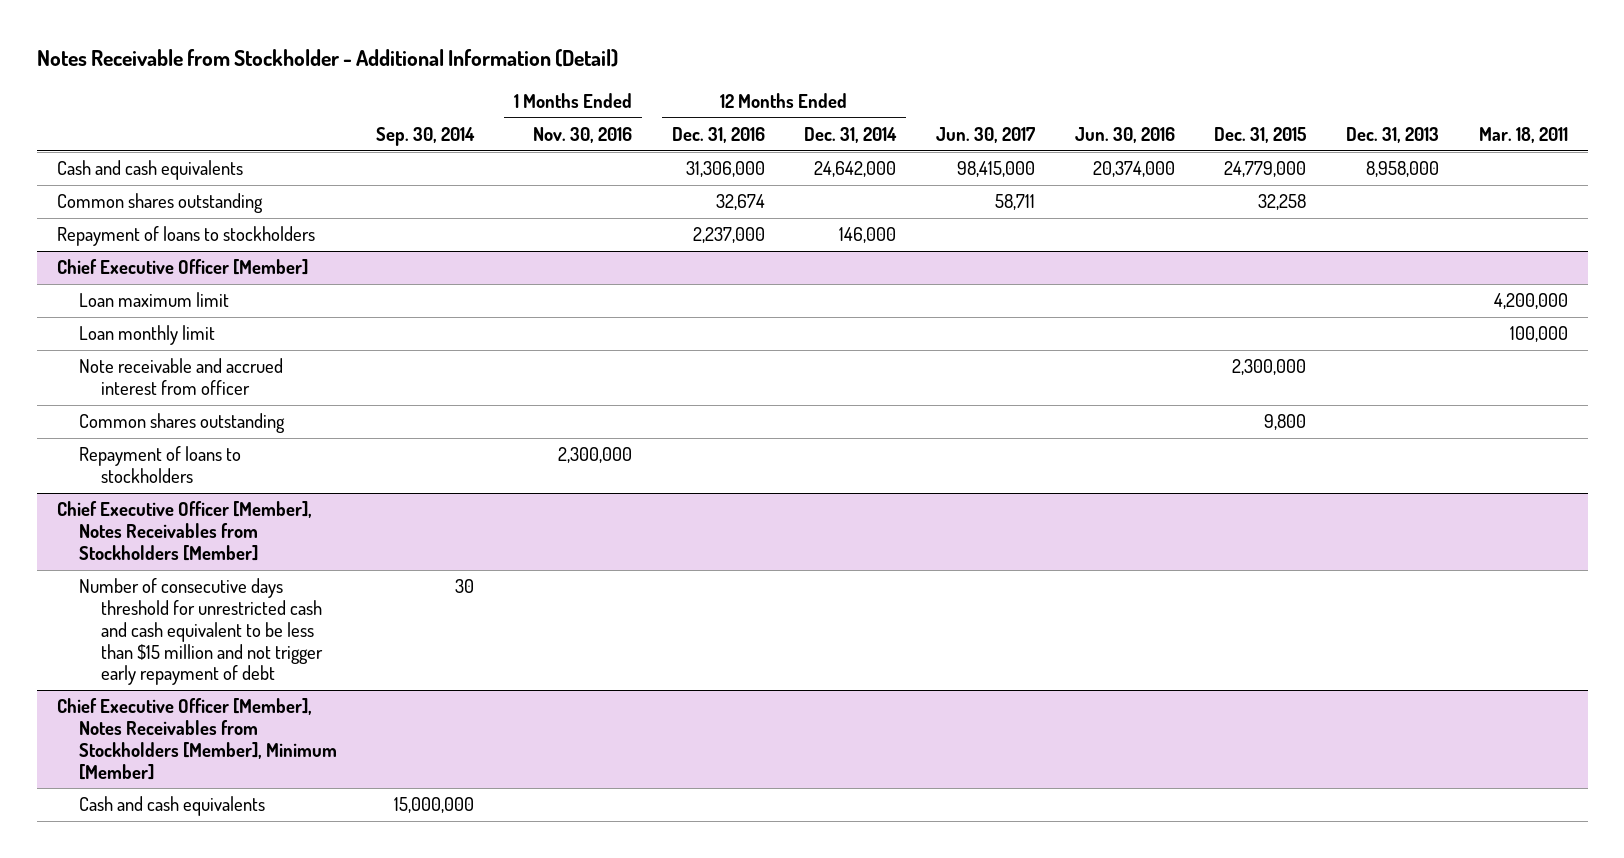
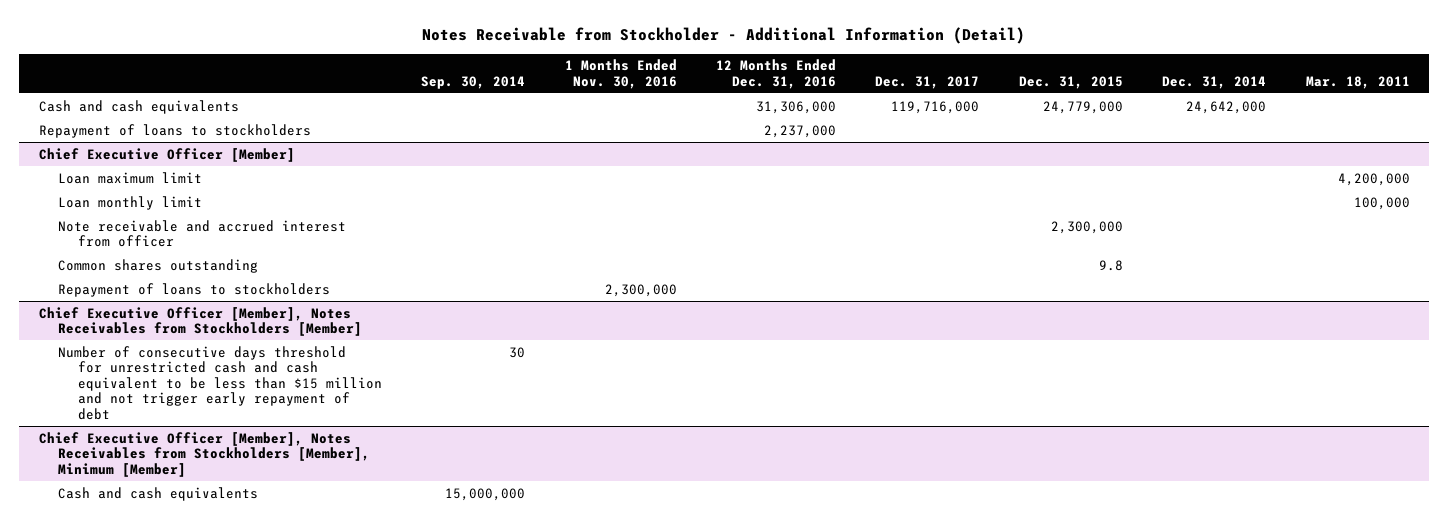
- | Sep. 30, 2014 | 1 Months Ended Nov. 30, 2016 | 12 Months Ended Dec. 31, 2016 | 12 Months Ended Dec. 31, 2014 | Jun. 30, 2017 | Jun. 30, 2016 | Dec. 31, 2015 | Dec. 31, 2013 | Mar. 18, 2011
+ | Sep. 30, 2014 | 1 Months Ended Nov. 30, 2016 | 12 Months Ended Dec. 31, 2016 | Dec. 31, 2017 | Dec. 31, 2015 | Dec. 31, 2014 | Mar. 18, 2011
- Common shares outstanding | | | 32,674 | | 58,711 | | 32,258 | |
@ Chief Executive Officer [Member]
- Common shares outstanding | | | | | | | 9,800 | |
+ Common shares outstanding | | | | | 9.8 | |

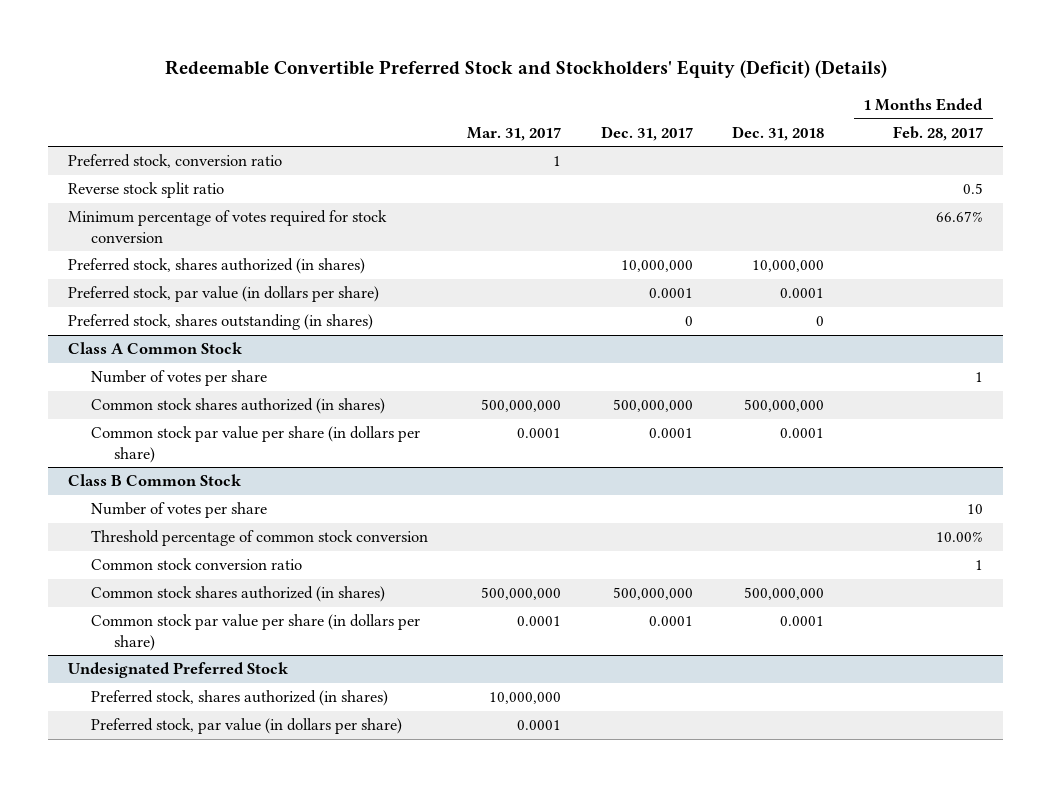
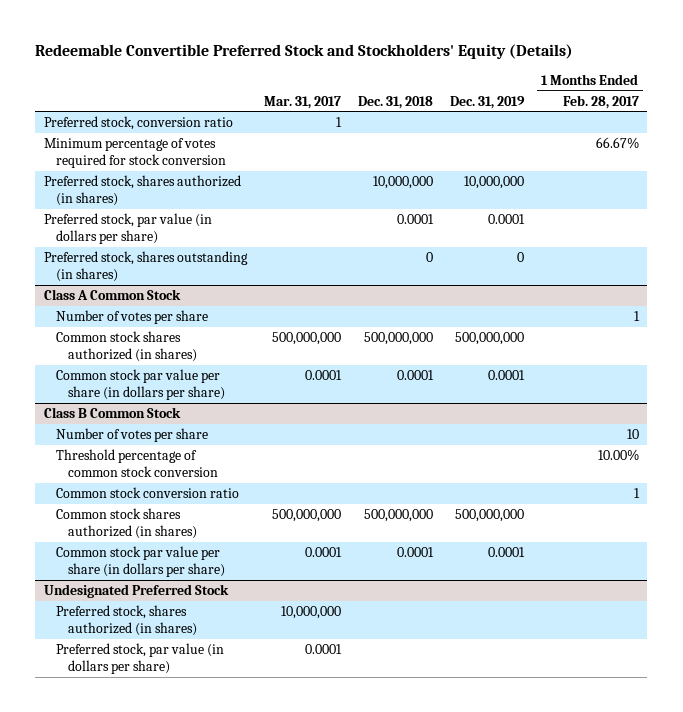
- Redeemable Convertible Preferred Stock and Stockholders' Equity (Deficit) (Details)
+ Redeemable Convertible Preferred Stock and Stockholders' Equity (Details)
- | Mar. 31, 2017 | Dec. 31, 2017 | Dec. 31, 2018 | 1 Months Ended Feb. 28, 2017
+ | Mar. 31, 2017 | Dec. 31, 2018 | Dec. 31, 2019 | 1 Months Ended Feb. 28, 2017
- Reverse stock split ratio | | | | 0.5

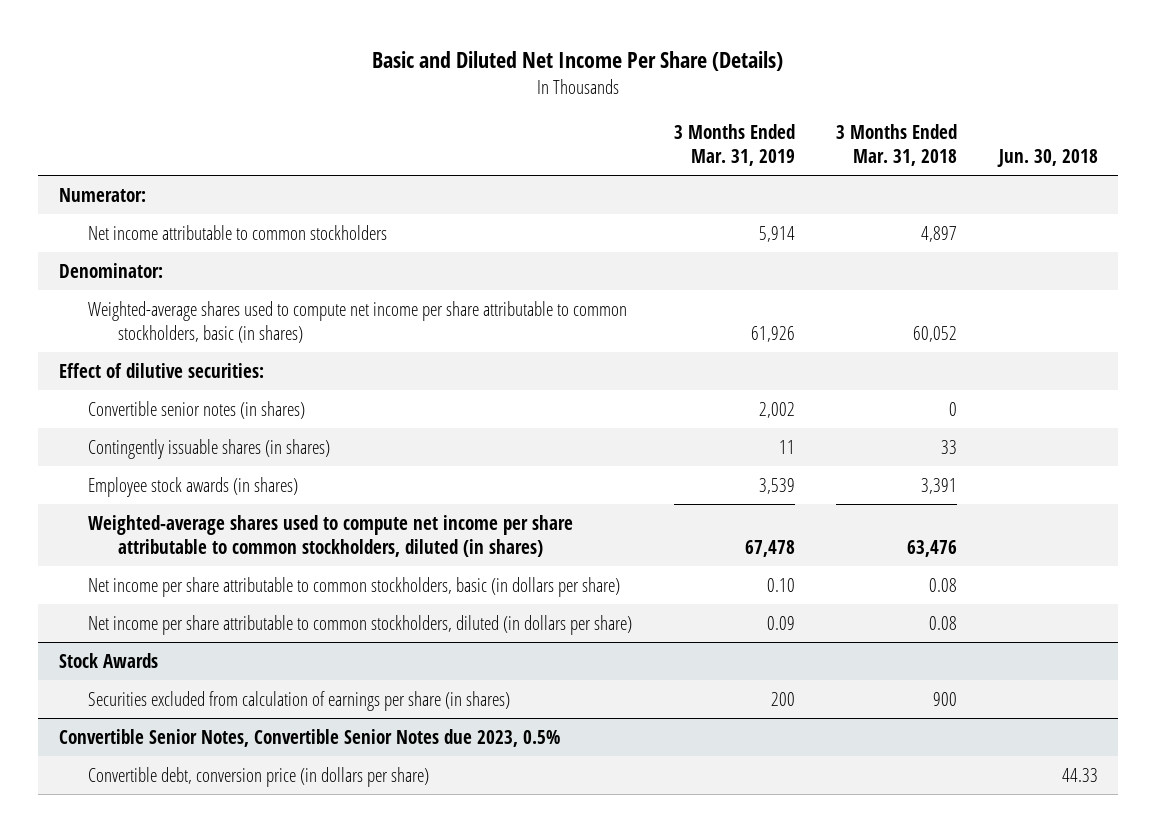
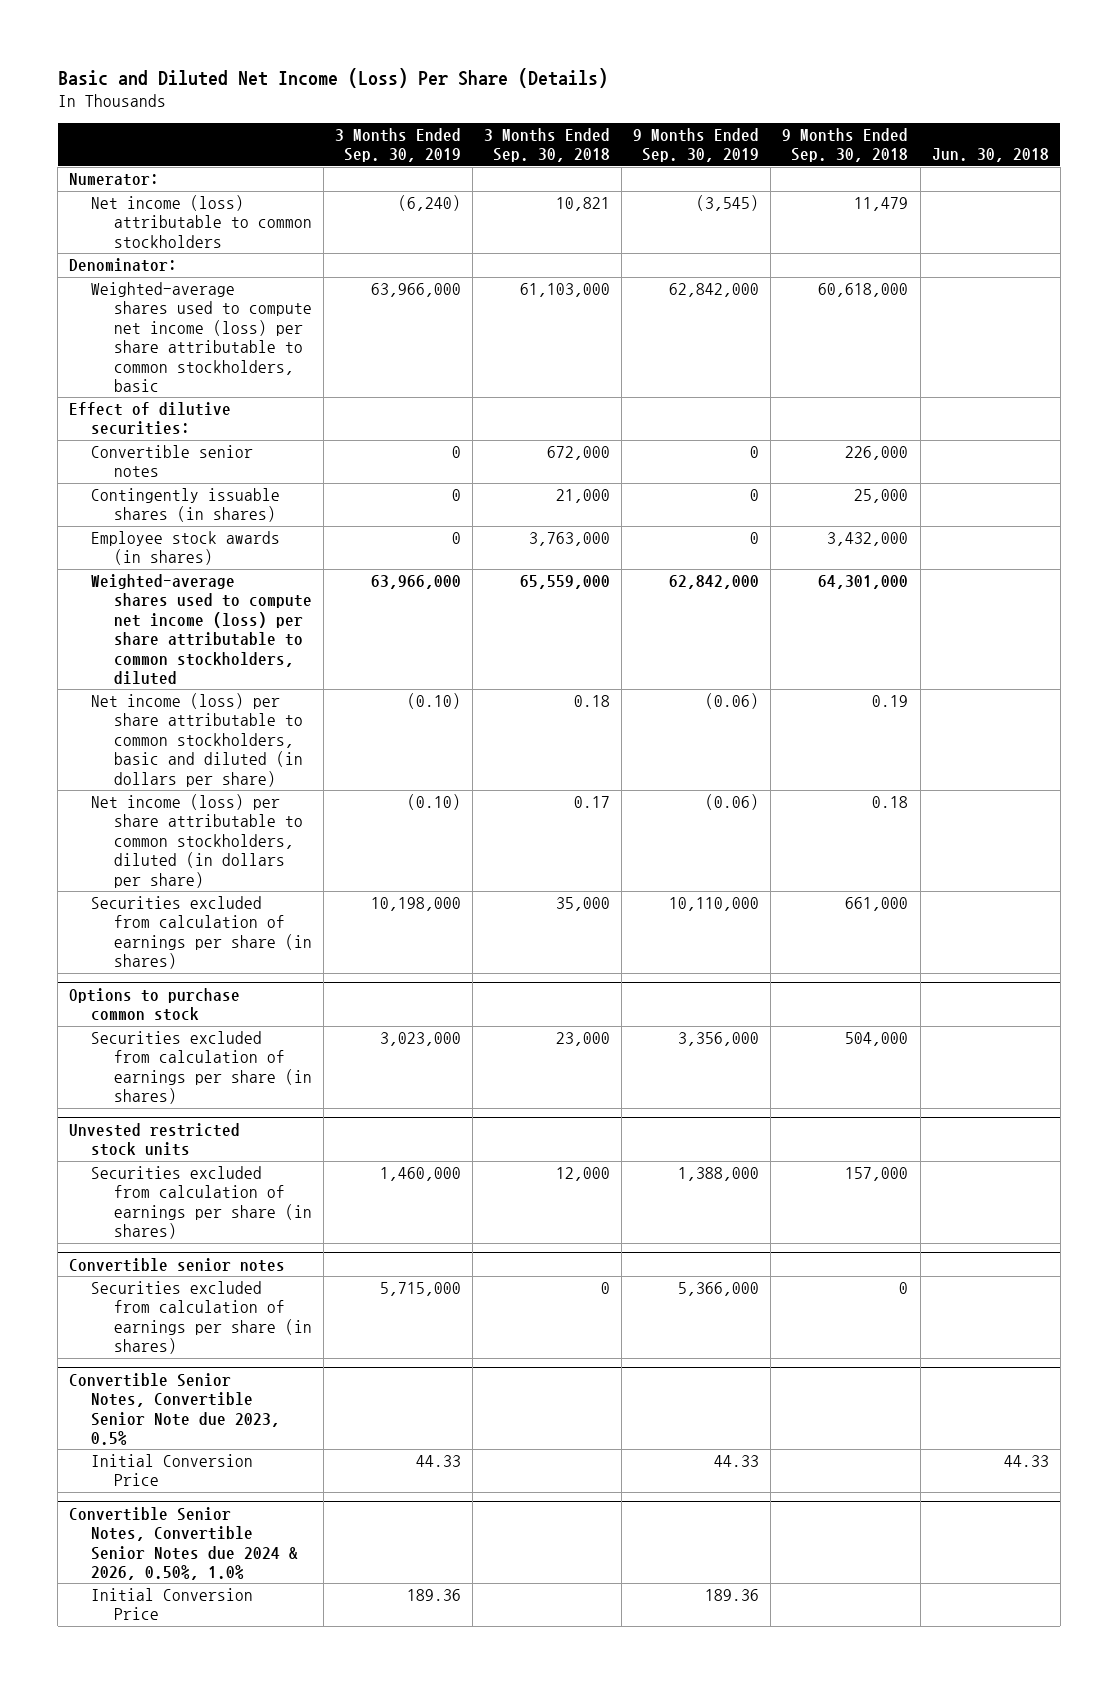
- Basic and Diluted Net Income Per Share (Details)
+ Basic and Diluted Net Income (Loss) Per Share (Details)
- | 3 Months Ended Mar. 31, 2019 | 3 Months Ended Mar. 31, 2018 | Jun. 30, 2018
+ | 3 Months Ended Sep. 30, 2019 | 3 Months Ended Sep. 30, 2018 | 9 Months Ended Sep. 30, 2019 | 9 Months Ended Sep. 30, 2018 | Jun. 30, 2018
- Net income attributable to common stockholders | 5,914 | 4,897 |
+ Net income (loss) attributable to common stockholders | (6,240) | 10,821 | (3,545) | 11,479 |
- Weighted-average shares used to compute net income per share attributable to common stockholders, basic (in shares) | 61,926 | 60,052 |
+ Weighted-average shares used to compute net income (loss) per share attributable to common stockholders, basic | 63,966,000 | 61,103,000 | 62,842,000 | 60,618,000 |
- Convertible senior notes (in shares) | 2,002 | 0 |
+ Convertible senior notes | 0 | 672,000 | 0 | 226,000 |
- Weighted-average shares used to compute net income per share attributable to common stockholders, diluted (in shares) | 67,478 | 63,476 |
- Net income per share attributable to common stockholders, basic (in dollars per share) | 0.10 | 0.08 |
- Net income per share attributable to common stockholders, diluted (in dollars per share) | 0.09 | 0.08 |
- Stock Awards
- Securities excluded from calculation of earnings per share (in shares) | 200 | 900 |
- Convertible Senior Notes, Convertible Senior Notes due 2023, 0.5%
- Convertible debt, conversion price (in dollars per share) | | | 44.33
+ Weighted-average shares used to compute net income (loss) per share attributable to common stockholders, diluted | 63,966,000 | 65,559,000 | 62,842,000 | 64,301,000 |
+ Net income (loss) per share attributable to common stockholders, basic and diluted (in dollars per share) | (0.10) | 0.18 | (0.06) | 0.19 |
+ Net income (loss) per share attributable to common stockholders, diluted (in dollars per share) | (0.10) | 0.17 | (0.06) | 0.18 |
+ Securities excluded from calculation of earnings per share (in shares) | 10,198,000 | 35,000 | 10,110,000 | 661,000 |
+ Options to purchase common stock
+ Securities excluded from calculation of earnings per share (in shares) | 3,023,000 | 23,000 | 3,356,000 | 504,000 |
+ Unvested restricted stock units
+ Securities excluded from calculation of earnings per share (in shares) | 1,460,000 | 12,000 | 1,388,000 | 157,000 |
+ Convertible senior notes
+ Securities excluded from calculation of earnings per share (in shares) | 5,715,000 | 0 | 5,366,000 | 0 |
+ Convertible Senior Notes, Convertible Senior Note due 2023, 0.5%
+ Initial Conversion Price | 44.33 | | 44.33 | | 44.33
+ Convertible Senior Notes, Convertible Senior Notes due 2024 & 2026, 0.50%, 1.0%
+ Initial Conversion Price | 189.36 | | 189.36 | |

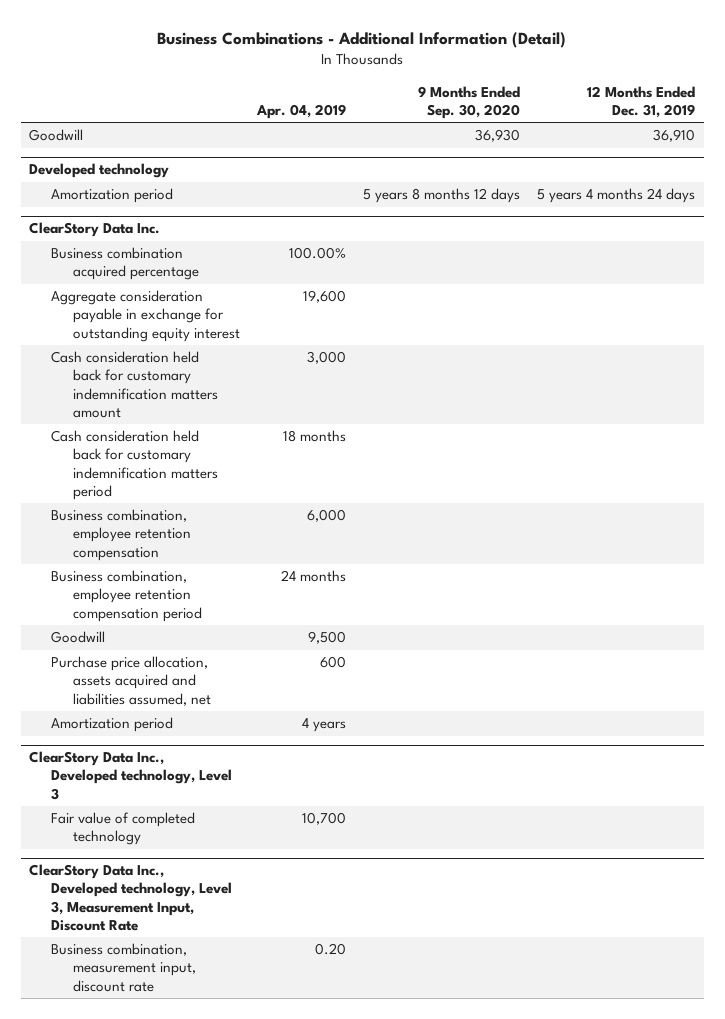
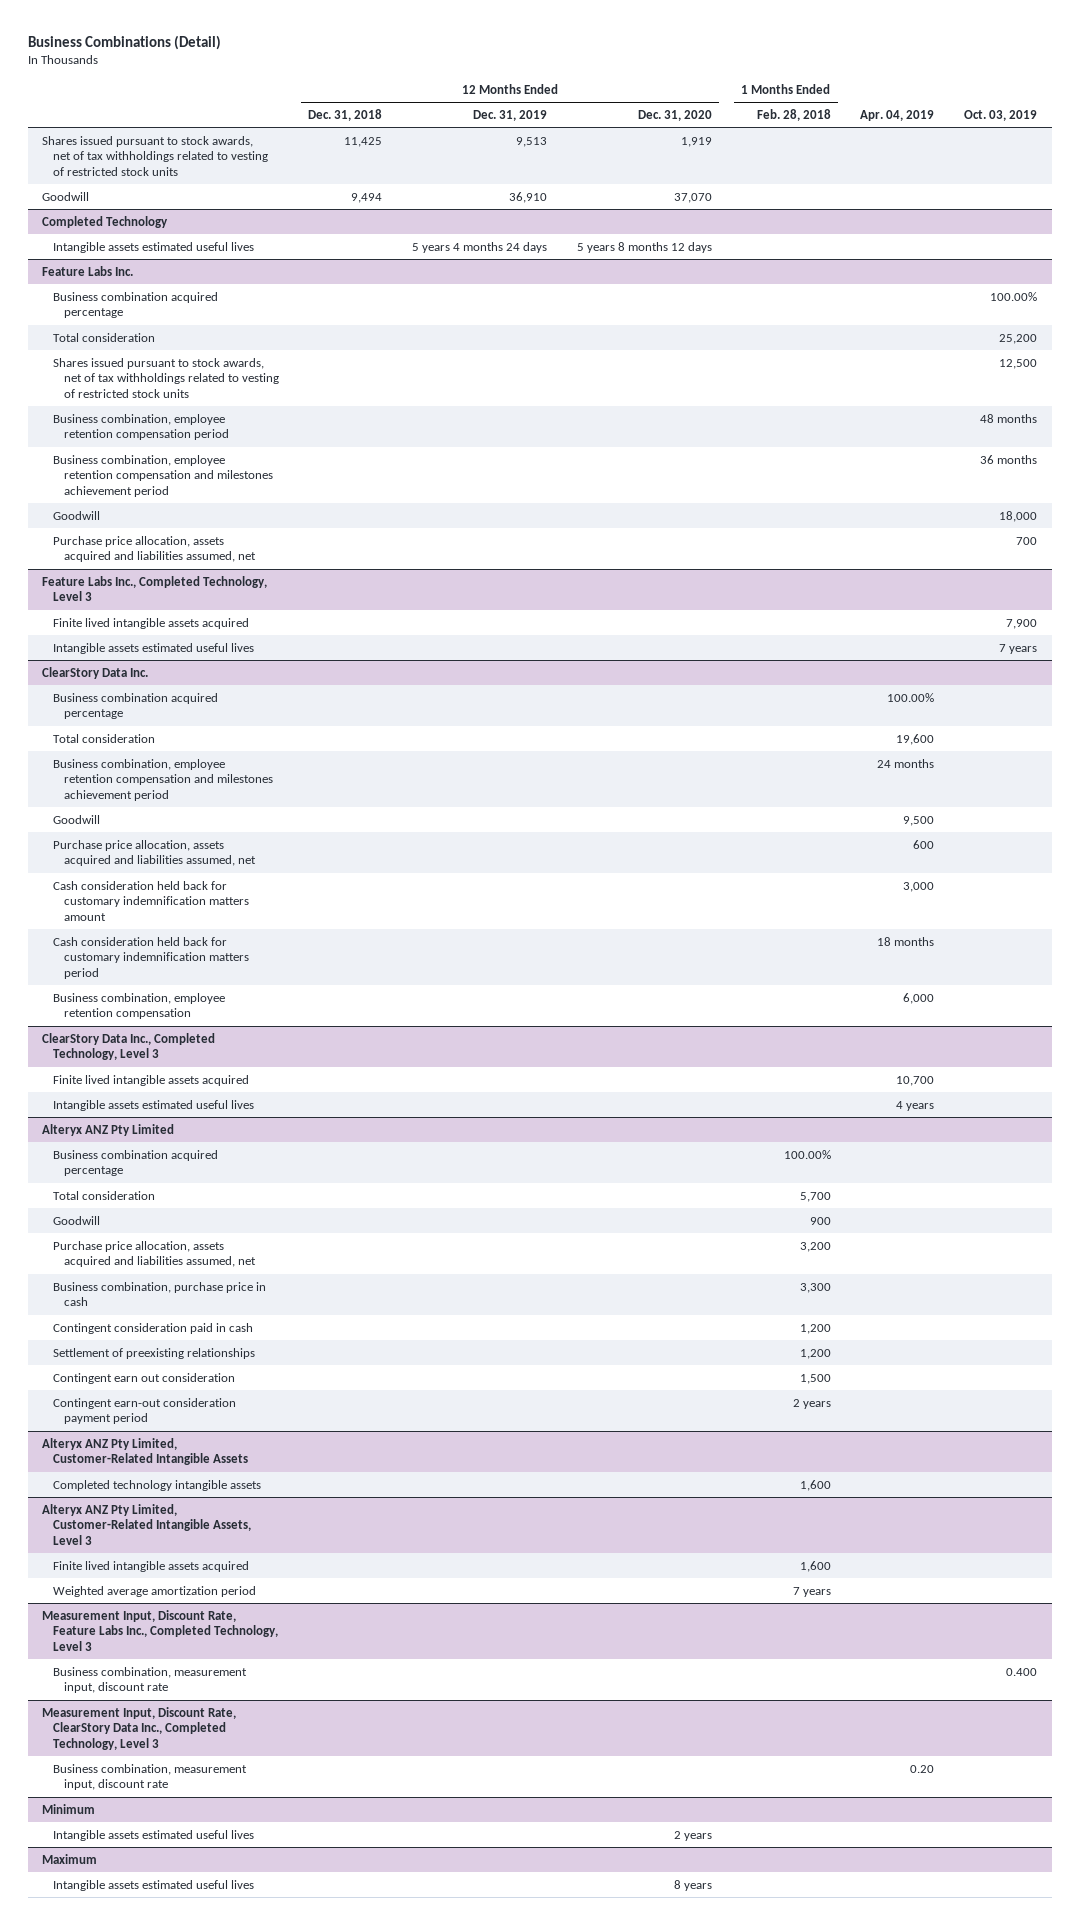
- Business Combinations - Additional Information (Detail)
+ Business Combinations (Detail)
- | Apr. 04, 2019 | 9 Months Ended Sep. 30, 2020 | 12 Months Ended Dec. 31, 2019
+ | 12 Months Ended Dec. 31, 2018 | 12 Months Ended Dec. 31, 2019 | 12 Months Ended Dec. 31, 2020 | 1 Months Ended Feb. 28, 2018 | Apr. 04, 2019 | Oct. 03, 2019
+ Shares issued pursuant to stock awards, net of tax withholdings related to vesting of restricted stock units | 11,425 | 9,513 | 1,919 | | |
- Developed technology
- Amortization period | | 5 years 8 months 12 days | 5 years 4 months 24 days
+ Completed Technology
+ Intangible assets estimated useful lives | | 5 years 4 months 24 days | 5 years 8 months 12 days | | |
+ Feature Labs Inc.
+ Business combination acquired percentage | | | | | | 100.00%
+ Total consideration | | | | | | 25,200
+ Shares issued pursuant to stock awards, net of tax withholdings related to vesting of restricted stock units | | | | | | 12,500
+ Business combination, employee retention compensation period | | | | | | 48 months
+ Business combination, employee retention compensation and milestones achievement period | | | | | | 36 months
+ Goodwill | | | | | | 18,000
+ Purchase price allocation, assets acquired and liabilities assumed, net | | | | | | 700
+ Feature Labs Inc., Completed Technology, Level 3
+ Finite lived intangible assets acquired | | | | | | 7,900
+ Intangible assets estimated useful lives | | | | | | 7 years
@ ClearStory Data Inc.
- Aggregate consideration payable in exchange for outstanding equity interest | 19,600 | |
+ Total consideration | | | | | 19,600 |
+ Business combination, employee retention compensation and milestones achievement period | | | | | 24 months |
moved up: Goodwill | | | | | 9,500 |
moved up: Purchase price allocation, assets acquired and liabilities assumed, net | | | | | 600 |
- Business combination, employee retention compensation period | 24 months | |
- Amortization period | 4 years | |
- ClearStory Data Inc., Developed technology, Level 3
- Fair value of completed technology | 10,700 | |
- ClearStory Data Inc., Developed technology, Level 3, Measurement Input, Discount Rate
+ ClearStory Data Inc., Completed Technology, Level 3
+ Finite lived intangible assets acquired | | | | | 10,700 |
+ Intangible assets estimated useful lives | | | | | 4 years |
+ Alteryx ANZ Pty Limited
+ Business combination acquired percentage | | | | 100.00% | |
+ Total consideration | | | | 5,700 | |
+ Goodwill | | | | 900 | |
+ Purchase price allocation, assets acquired and liabilities assumed, net | | | | 3,200 | |
+ Business combination, purchase price in cash | | | | 3,300 | |
+ Contingent consideration paid in cash | | | | 1,200 | |
+ Settlement of preexisting relationships | | | | 1,200 | |
+ Contingent earn out consideration | | | | 1,500 | |
+ Contingent earn-out consideration payment period | | | | 2 years | |
+ Alteryx ANZ Pty Limited, Customer-Related Intangible Assets
+ Completed technology intangible assets | | | | 1,600 | |
+ Alteryx ANZ Pty Limited, Customer-Related Intangible Assets, Level 3
+ Finite lived intangible assets acquired | | | | 1,600 | |
+ Weighted average amortization period | | | | 7 years | |
+ Measurement Input, Discount Rate, Feature Labs Inc., Completed Technology, Level 3
+ Business combination, measurement input, discount rate | | | | | | 0.400
+ Measurement Input, Discount Rate, ClearStory Data Inc., Completed Technology, Level 3
+ Minimum
+ Intangible assets estimated useful lives | | | 2 years | | |
+ Maximum
+ Intangible assets estimated useful lives | | | 8 years | | |

